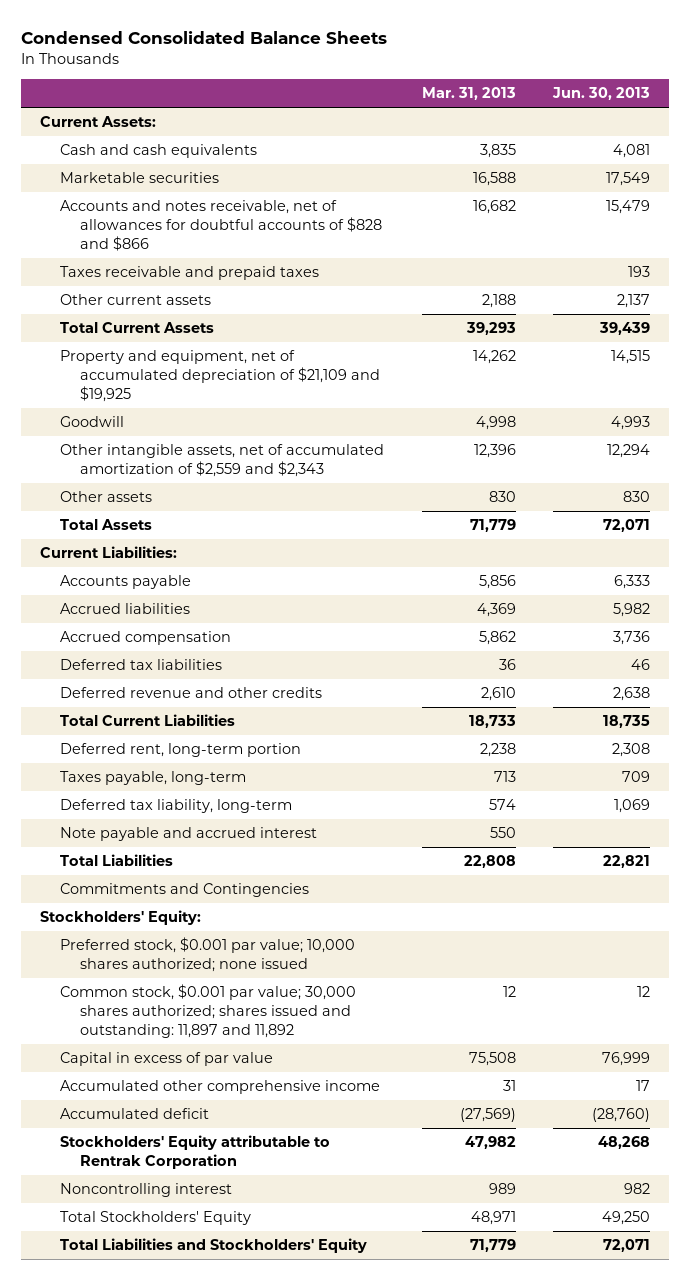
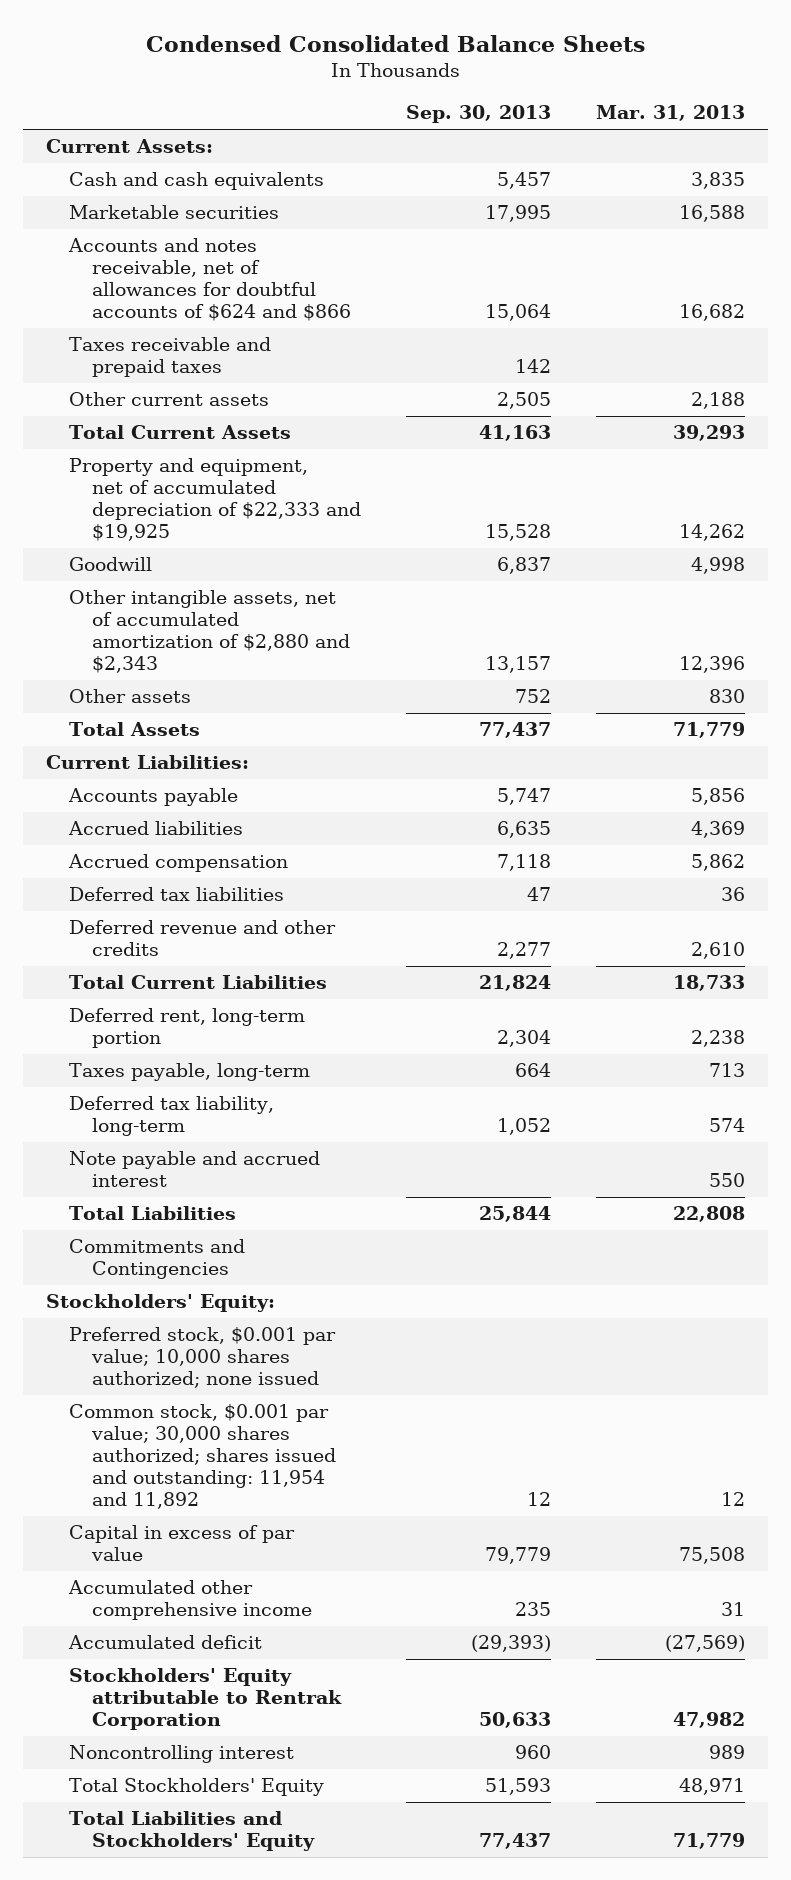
- | Mar. 31, 2013 | Jun. 30, 2013
+ | Sep. 30, 2013 | Mar. 31, 2013
- Accounts and notes receivable, net of allowances for doubtful accounts of $828 and $866 | 16,682 | 15,479
+ Accounts and notes receivable, net of allowances for doubtful accounts of $624 and $866 | 15,064 | 16,682
- Property and equipment, net of accumulated depreciation of $21,109 and $19,925 | 14,262 | 14,515
+ Property and equipment, net of accumulated depreciation of $22,333 and $19,925 | 15,528 | 14,262
- Other intangible assets, net of accumulated amortization of $2,559 and $2,343 | 12,396 | 12,294
+ Other intangible assets, net of accumulated amortization of $2,880 and $2,343 | 13,157 | 12,396
- Common stock, $0.001 par value; 30,000 shares authorized; shares issued and outstanding: 11,897 and 11,892 | 12 | 12
+ Common stock, $0.001 par value; 30,000 shares authorized; shares issued and outstanding: 11,954 and 11,892 | 12 | 12

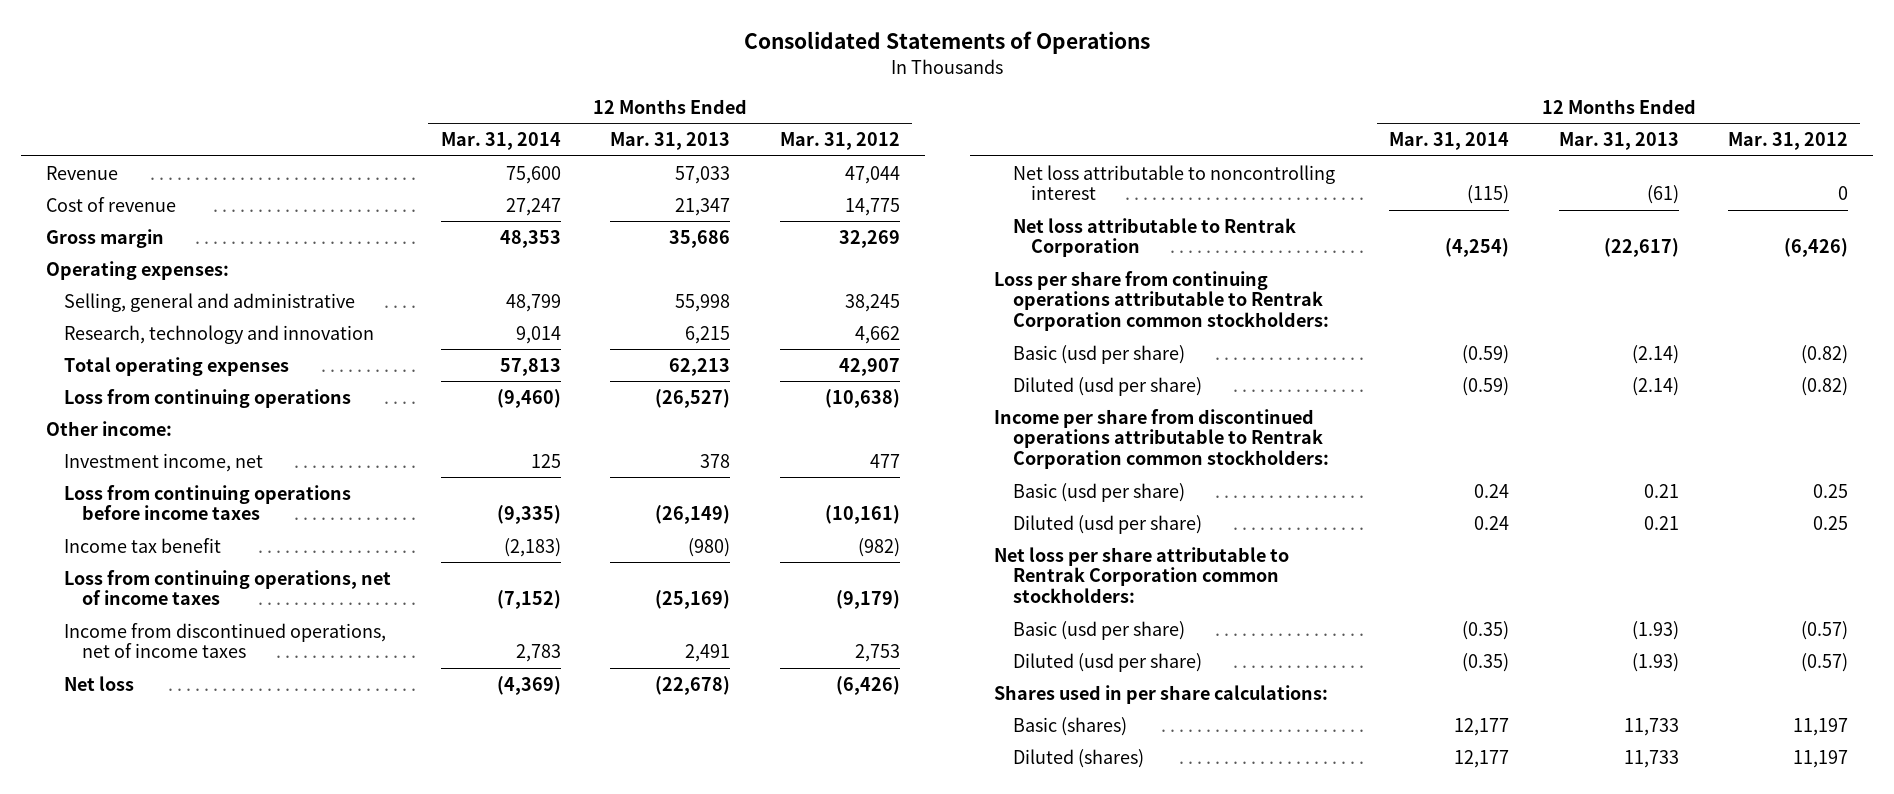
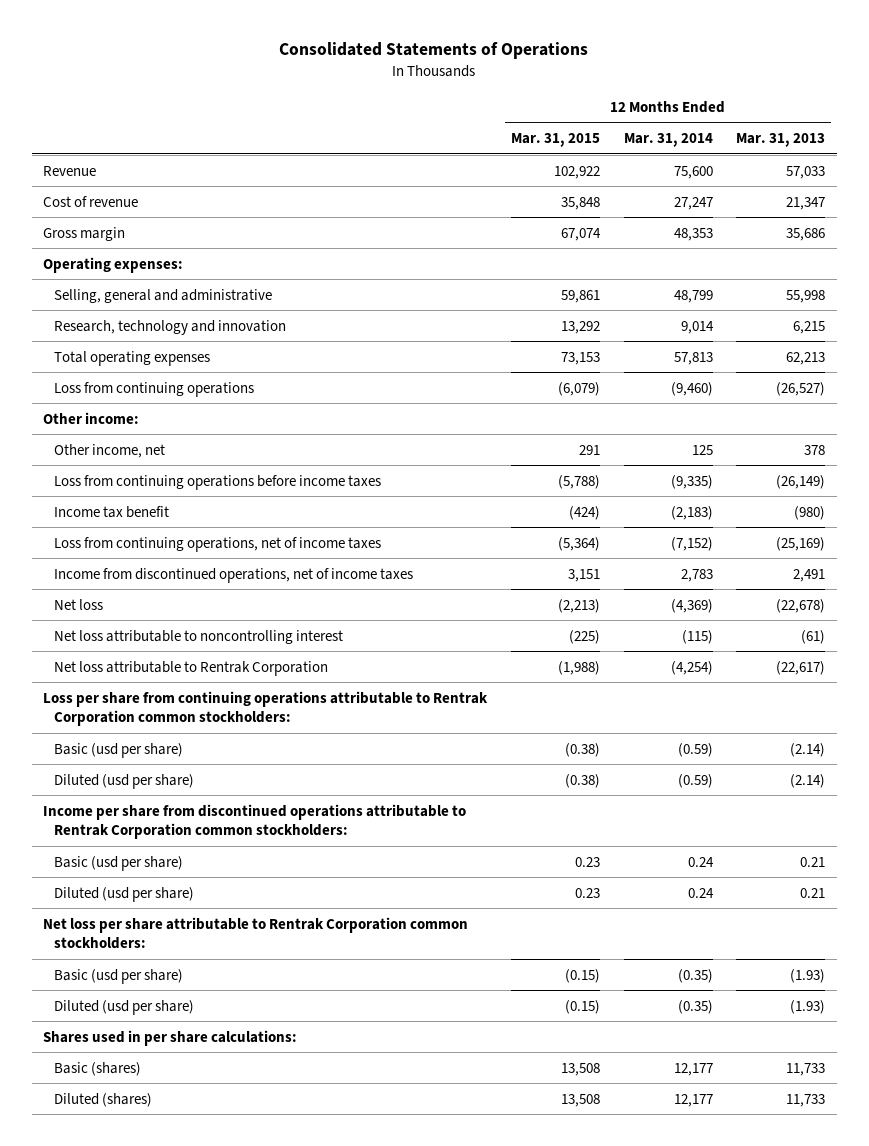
- | 12 Months Ended Mar. 31, 2014 | 12 Months Ended Mar. 31, 2013 | 12 Months Ended Mar. 31, 2012
+ | 12 Months Ended Mar. 31, 2015 | 12 Months Ended Mar. 31, 2014 | 12 Months Ended Mar. 31, 2013
- Investment income, net | 125 | 378 | 477
+ Other income, net | 291 | 125 | 378

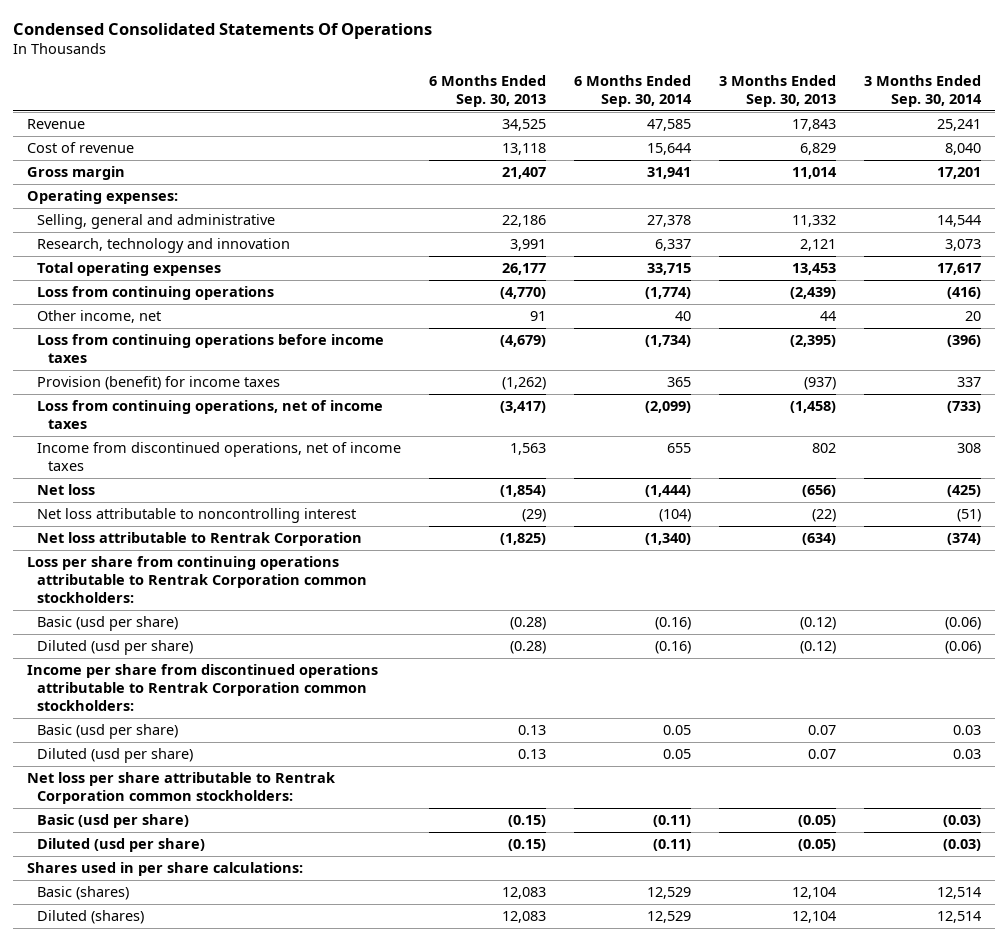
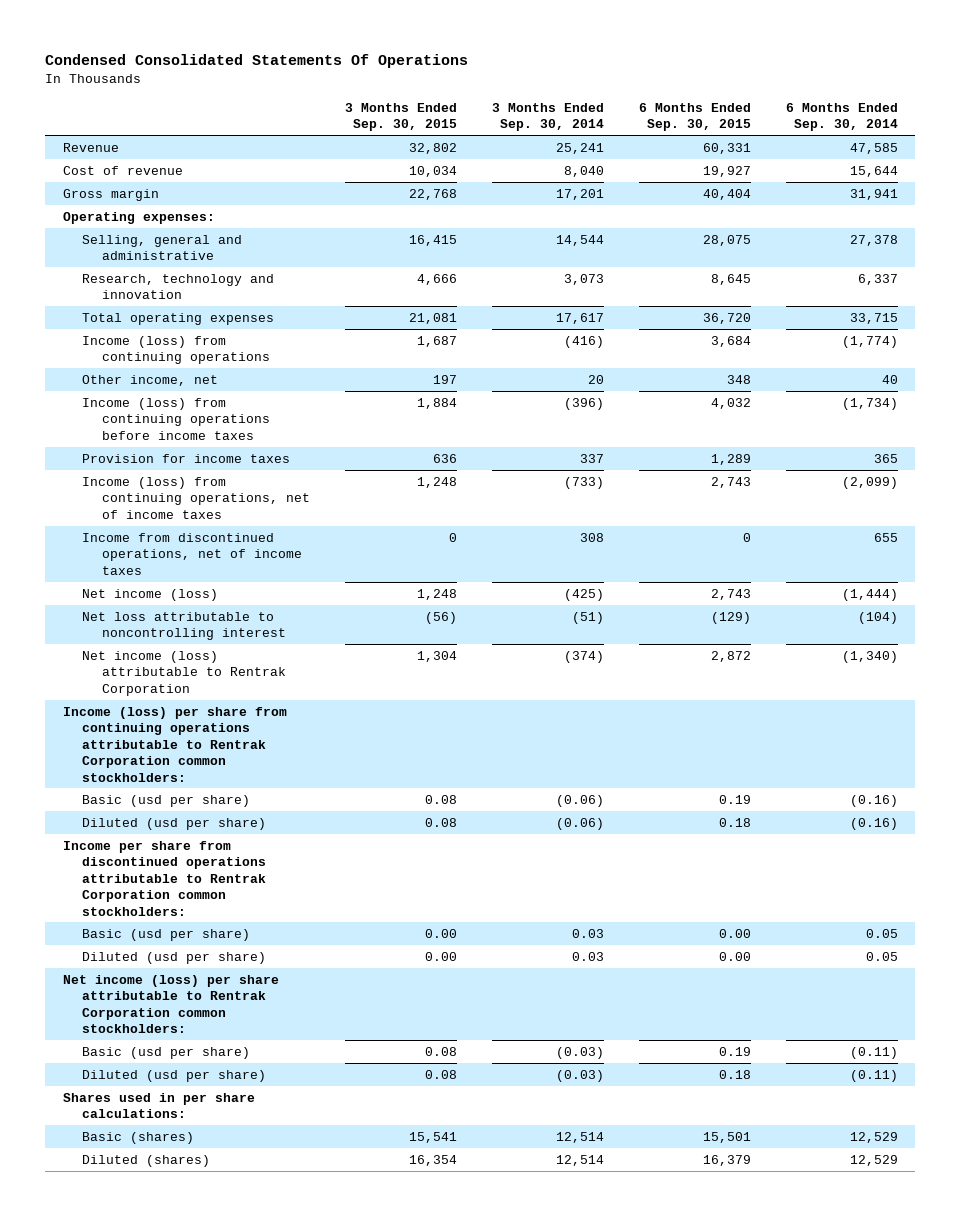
- | 6 Months Ended Sep. 30, 2013 | 6 Months Ended Sep. 30, 2014 | 3 Months Ended Sep. 30, 2013 | 3 Months Ended Sep. 30, 2014
+ | 3 Months Ended Sep. 30, 2015 | 3 Months Ended Sep. 30, 2014 | 6 Months Ended Sep. 30, 2015 | 6 Months Ended Sep. 30, 2014
- Loss from continuing operations | (4,770) | (1,774) | (2,439) | (416)
+ Income (loss) from continuing operations | 1,687 | (416) | 3,684 | (1,774)
- Loss from continuing operations before income taxes | (4,679) | (1,734) | (2,395) | (396)
- Provision (benefit) for income taxes | (1,262) | 365 | (937) | 337
- Loss from continuing operations, net of income taxes | (3,417) | (2,099) | (1,458) | (733)
+ Income (loss) from continuing operations before income taxes | 1,884 | (396) | 4,032 | (1,734)
+ Provision for income taxes | 636 | 337 | 1,289 | 365
+ Income (loss) from continuing operations, net of income taxes | 1,248 | (733) | 2,743 | (2,099)
- Net loss | (1,854) | (1,444) | (656) | (425)
+ Net income (loss) | 1,248 | (425) | 2,743 | (1,444)
- Net loss attributable to Rentrak Corporation | (1,825) | (1,340) | (634) | (374)
- Loss per share from continuing operations attributable to Rentrak Corporation common stockholders:
+ Net income (loss) attributable to Rentrak Corporation | 1,304 | (374) | 2,872 | (1,340)
+ Income (loss) per share from continuing operations attributable to Rentrak Corporation common stockholders:
- Net loss per share attributable to Rentrak Corporation common stockholders:
+ Net income (loss) per share attributable to Rentrak Corporation common stockholders:

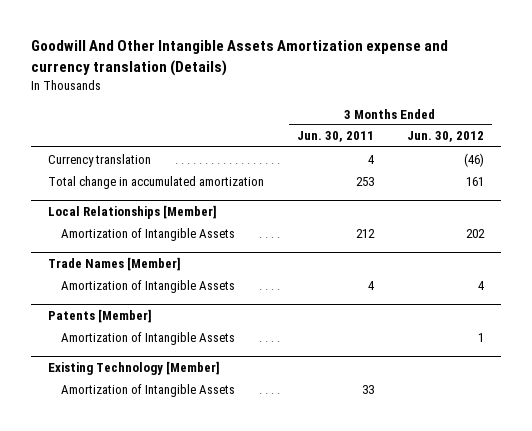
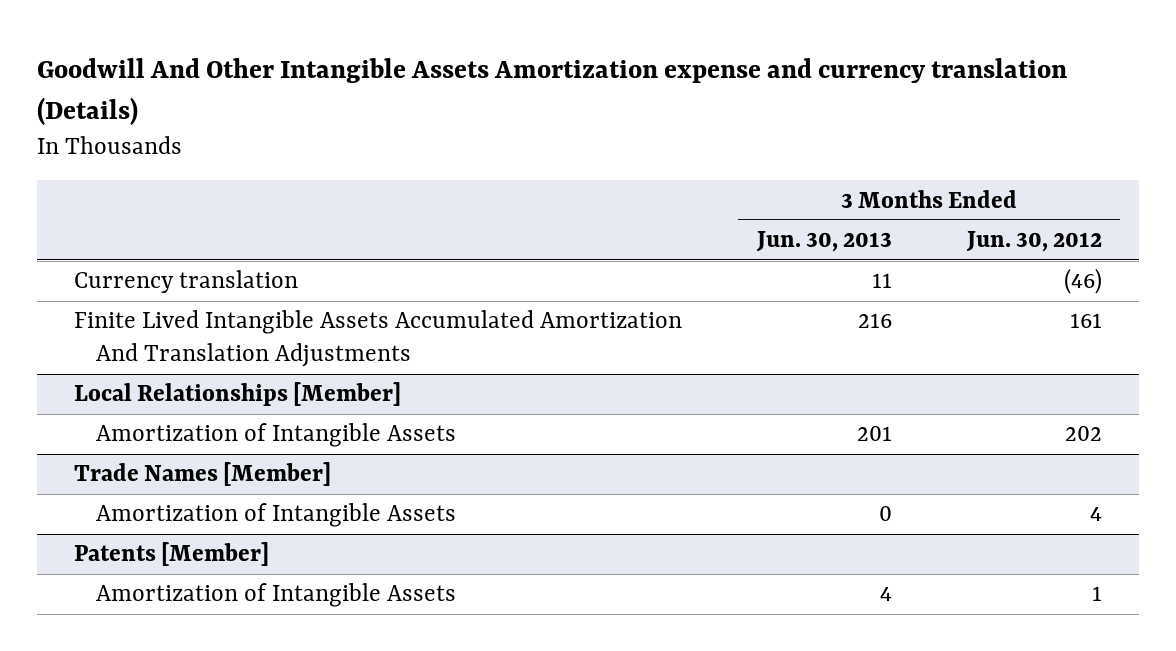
- | 3 Months Ended Jun. 30, 2011 | 3 Months Ended Jun. 30, 2012
+ | 3 Months Ended Jun. 30, 2013 | 3 Months Ended Jun. 30, 2012
- Total change in accumulated amortization | 253 | 161
+ Finite Lived Intangible Assets Accumulated Amortization And Translation Adjustments | 216 | 161
- Existing Technology [Member]
- Amortization of Intangible Assets | 33 |

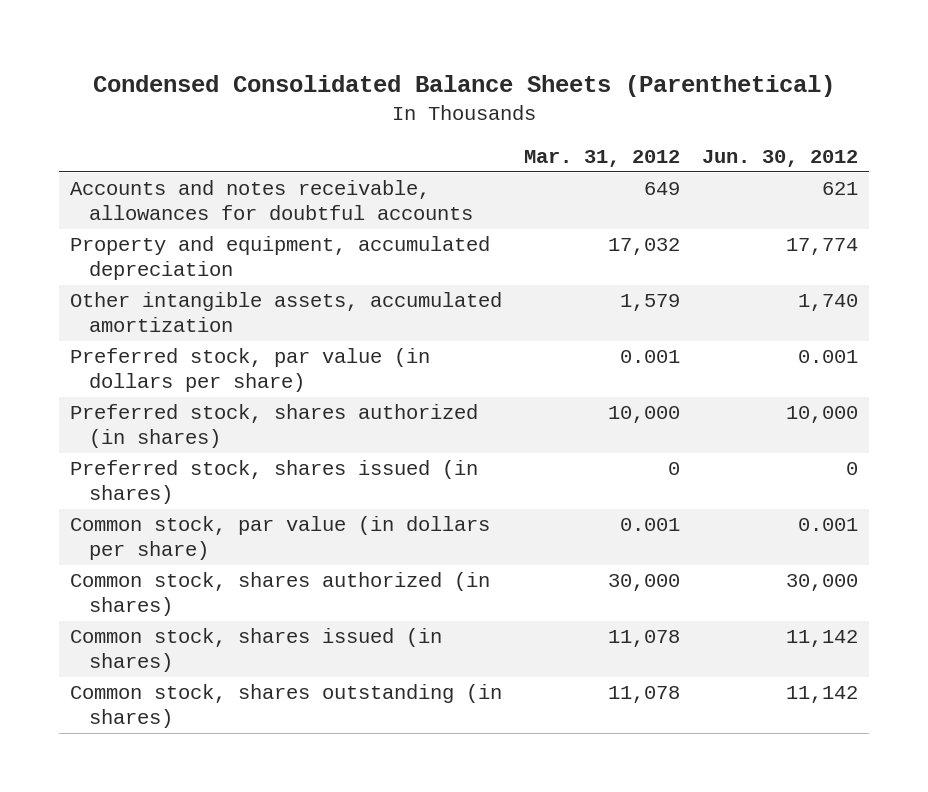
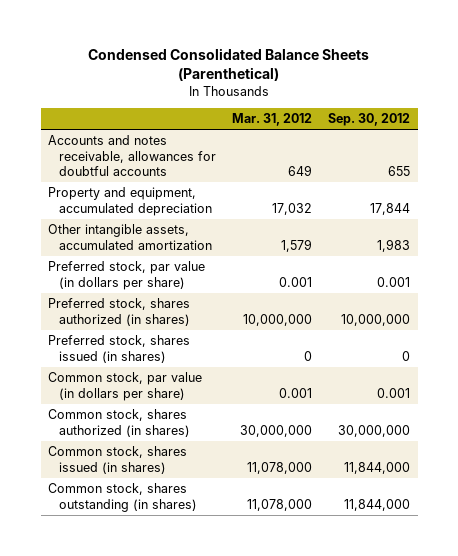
- | Mar. 31, 2012 | Jun. 30, 2012
+ | Mar. 31, 2012 | Sep. 30, 2012
- Preferred stock, shares authorized (in shares) | 10,000 | 10,000
+ Preferred stock, shares authorized (in shares) | 10,000,000 | 10,000,000
- Common stock, shares authorized (in shares) | 30,000 | 30,000
- Common stock, shares issued (in shares) | 11,078 | 11,142
- Common stock, shares outstanding (in shares) | 11,078 | 11,142
+ Common stock, shares authorized (in shares) | 30,000,000 | 30,000,000
+ Common stock, shares issued (in shares) | 11,078,000 | 11,844,000
+ Common stock, shares outstanding (in shares) | 11,078,000 | 11,844,000

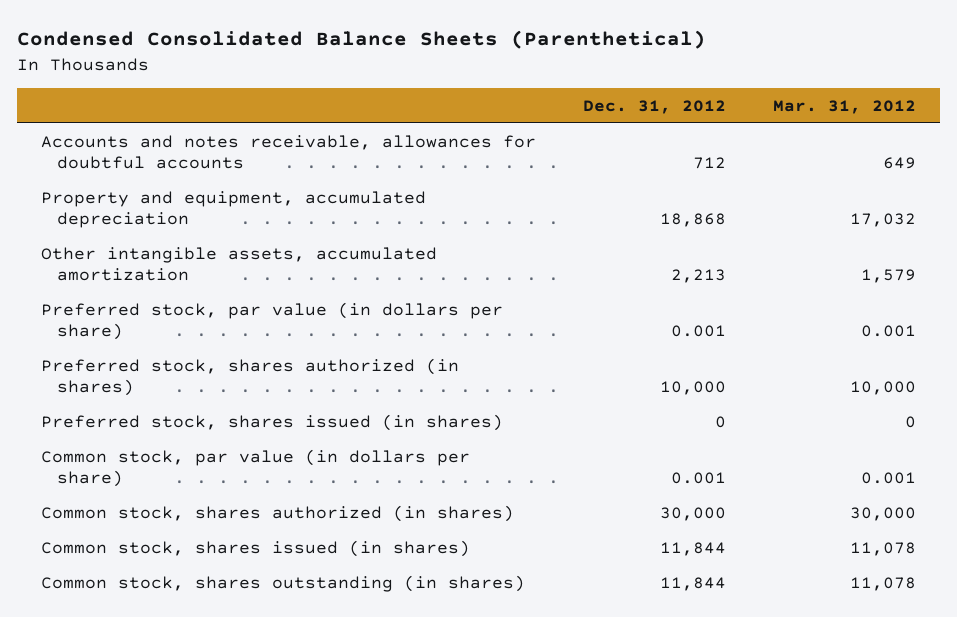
- | Mar. 31, 2012 | Sep. 30, 2012
+ | Dec. 31, 2012 | Mar. 31, 2012
- Preferred stock, shares authorized (in shares) | 10,000,000 | 10,000,000
+ Preferred stock, shares authorized (in shares) | 10,000 | 10,000
- Common stock, shares authorized (in shares) | 30,000,000 | 30,000,000
- Common stock, shares issued (in shares) | 11,078,000 | 11,844,000
- Common stock, shares outstanding (in shares) | 11,078,000 | 11,844,000
+ Common stock, shares authorized (in shares) | 30,000 | 30,000
+ Common stock, shares issued (in shares) | 11,844 | 11,078
+ Common stock, shares outstanding (in shares) | 11,844 | 11,078

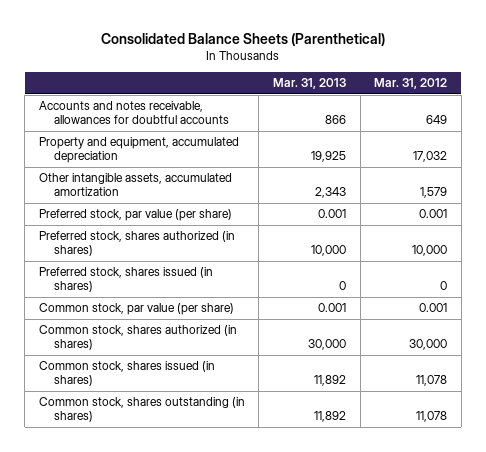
- Condensed Consolidated Balance Sheets (Parenthetical)
+ Consolidated Balance Sheets (Parenthetical)
- | Dec. 31, 2012 | Mar. 31, 2012
+ | Mar. 31, 2013 | Mar. 31, 2012
- Preferred stock, par value (in dollars per share) | 0.001 | 0.001
+ Preferred stock, par value (per share) | 0.001 | 0.001
- Common stock, par value (in dollars per share) | 0.001 | 0.001
+ Common stock, par value (per share) | 0.001 | 0.001

